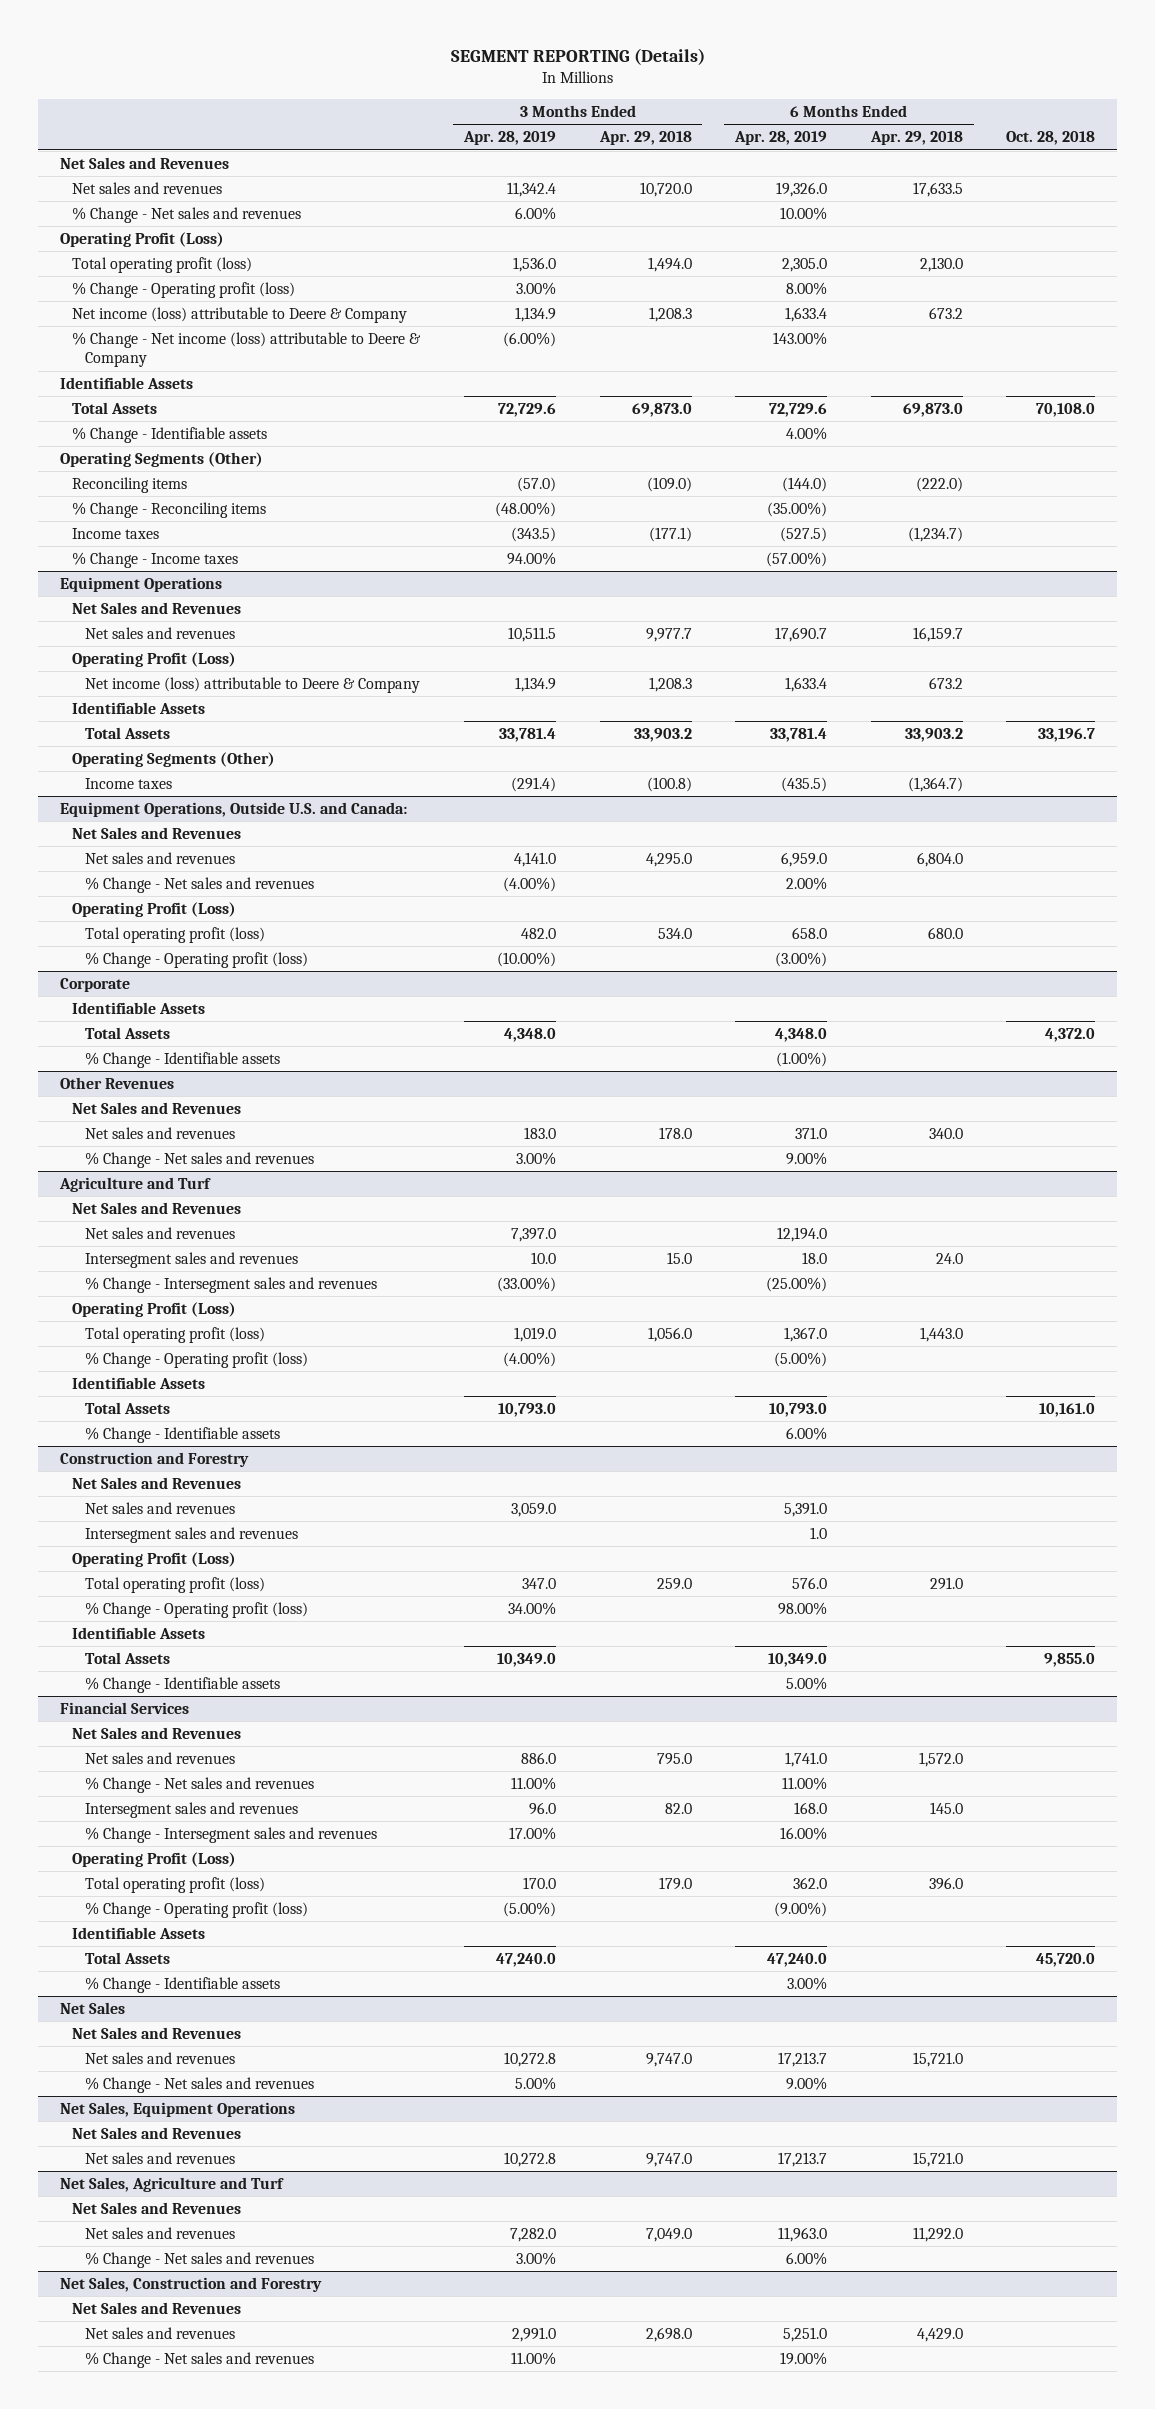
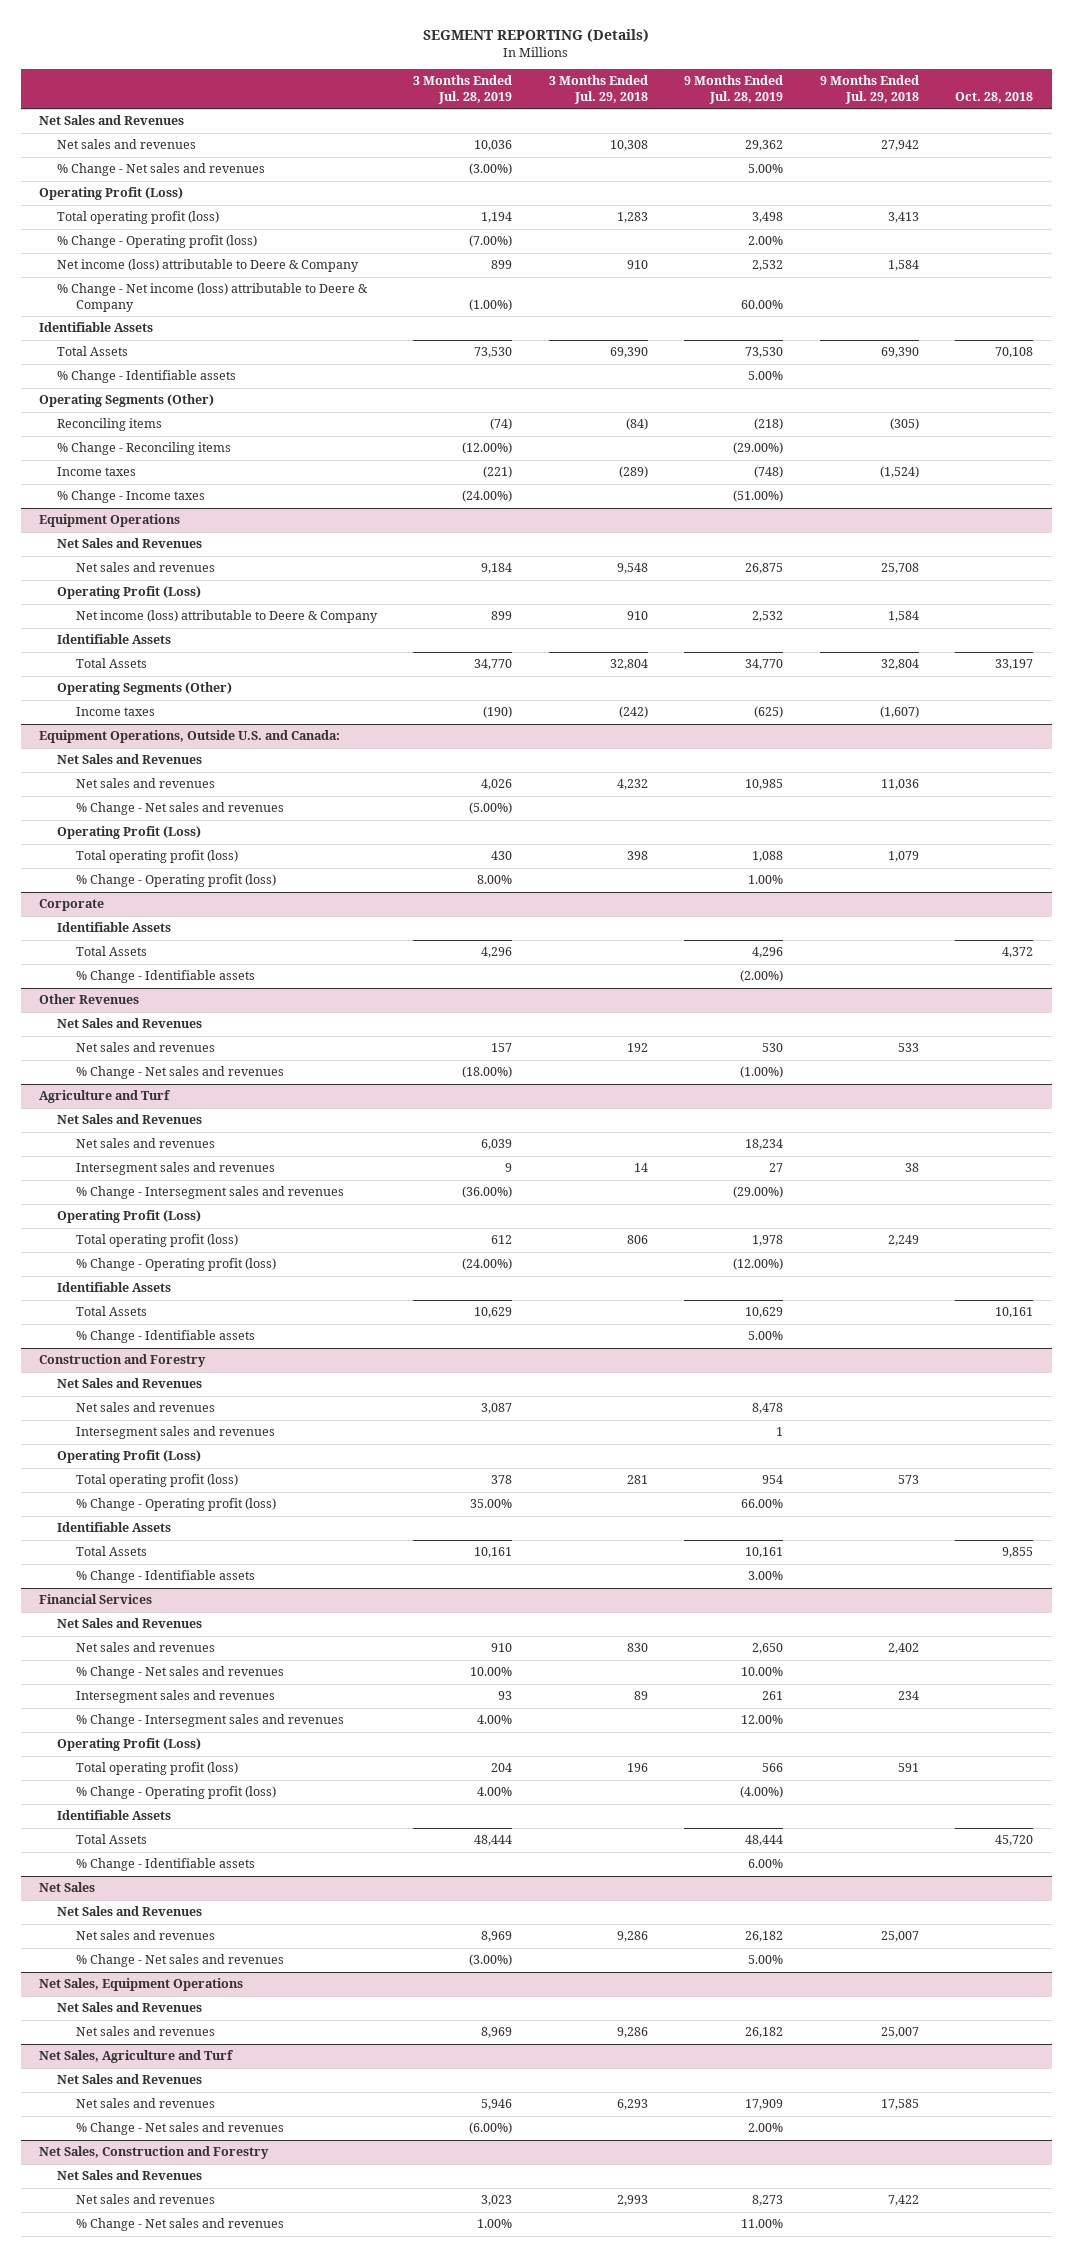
- | 3 Months Ended Apr. 28, 2019 | 3 Months Ended Apr. 29, 2018 | 6 Months Ended Apr. 28, 2019 | 6 Months Ended Apr. 29, 2018 | Oct. 28, 2018
+ | 3 Months Ended Jul. 28, 2019 | 3 Months Ended Jul. 29, 2018 | 9 Months Ended Jul. 28, 2019 | 9 Months Ended Jul. 29, 2018 | Oct. 28, 2018
- Total Assets | 72,729.6 | 69,873.0 | 72,729.6 | 69,873.0 | 70,108.0
+ Total Assets | 73,530 | 69,390 | 73,530 | 69,390 | 70,108
@ Equipment Operations
- Total Assets | 33,781.4 | 33,903.2 | 33,781.4 | 33,903.2 | 33,196.7
+ Total Assets | 34,770 | 32,804 | 34,770 | 32,804 | 33,197
@ Corporate
- Total Assets | 4,348.0 | | 4,348.0 | | 4,372.0
+ Total Assets | 4,296 | | 4,296 | | 4,372
@ Agriculture and Turf
- Total Assets | 10,793.0 | | 10,793.0 | | 10,161.0
+ Total Assets | 10,629 | | 10,629 | | 10,161
@ Construction and Forestry
- Total Assets | 10,349.0 | | 10,349.0 | | 9,855.0
+ Total Assets | 10,161 | | 10,161 | | 9,855
@ Financial Services
- Total Assets | 47,240.0 | | 47,240.0 | | 45,720.0
+ Total Assets | 48,444 | | 48,444 | | 45,720

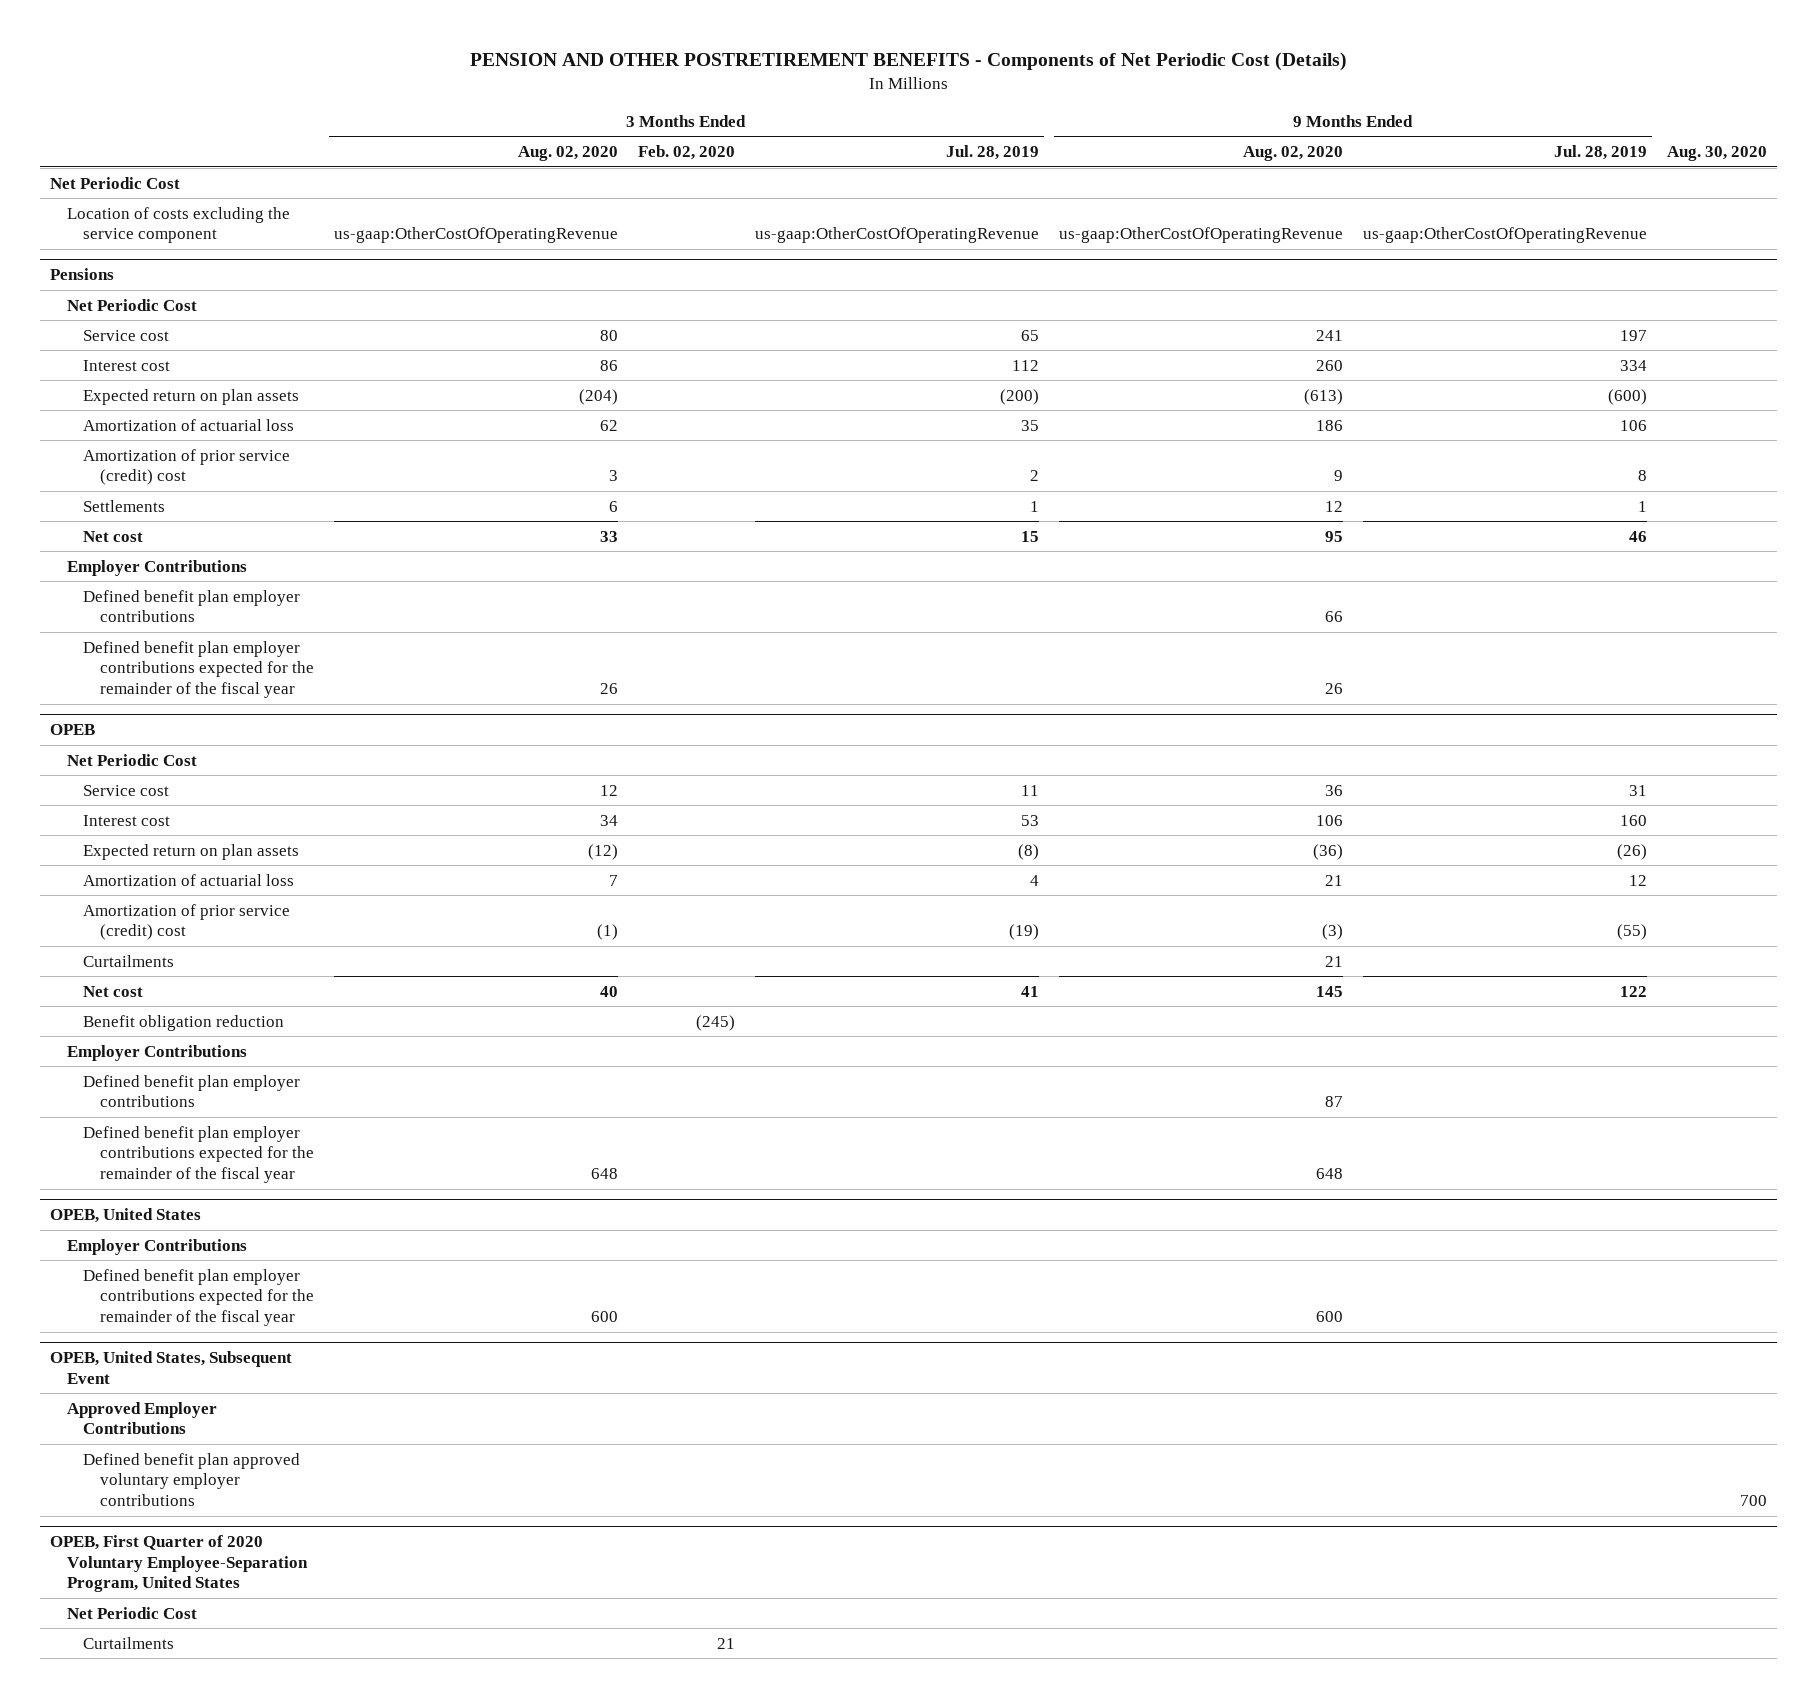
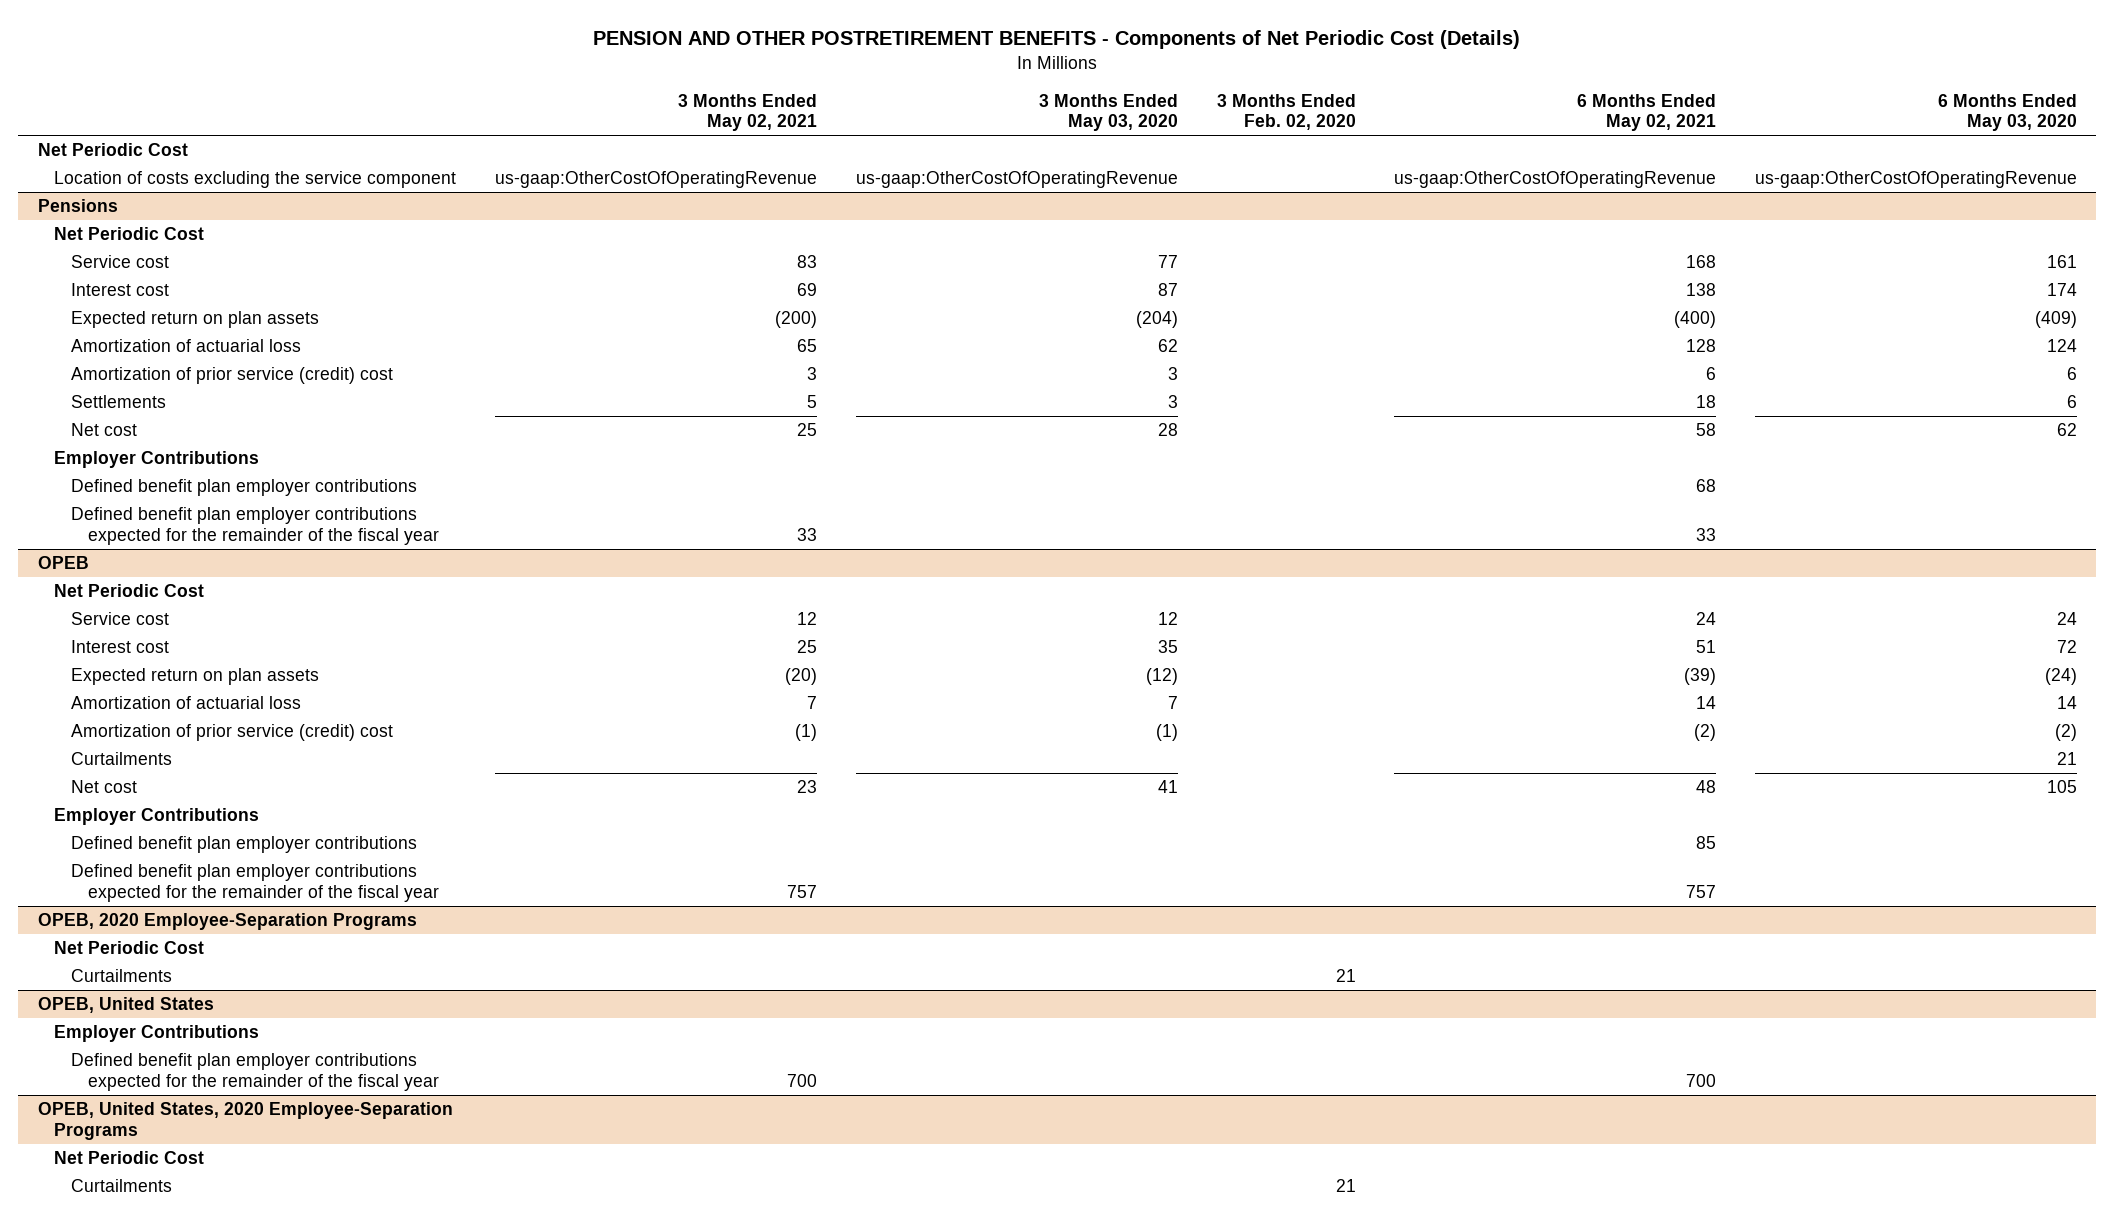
- | 3 Months Ended Aug. 02, 2020 | 3 Months Ended Feb. 02, 2020 | 3 Months Ended Jul. 28, 2019 | 9 Months Ended Aug. 02, 2020 | 9 Months Ended Jul. 28, 2019 | Aug. 30, 2020
+ | 3 Months Ended May 02, 2021 | 3 Months Ended May 03, 2020 | 3 Months Ended Feb. 02, 2020 | 6 Months Ended May 02, 2021 | 6 Months Ended May 03, 2020
@ OPEB
- Benefit obligation reduction | | (245) | | | |
+ OPEB, 2020 Employee-Separation Programs
+ Net Periodic Cost
+ Curtailments | | | 21 | |
- OPEB, United States, Subsequent Event
- Approved Employer Contributions
- Defined benefit plan approved voluntary employer contributions | | | | | | 700
- OPEB, First Quarter of 2020 Voluntary Employee-Separation Program, United States
+ OPEB, United States, 2020 Employee-Separation Programs

